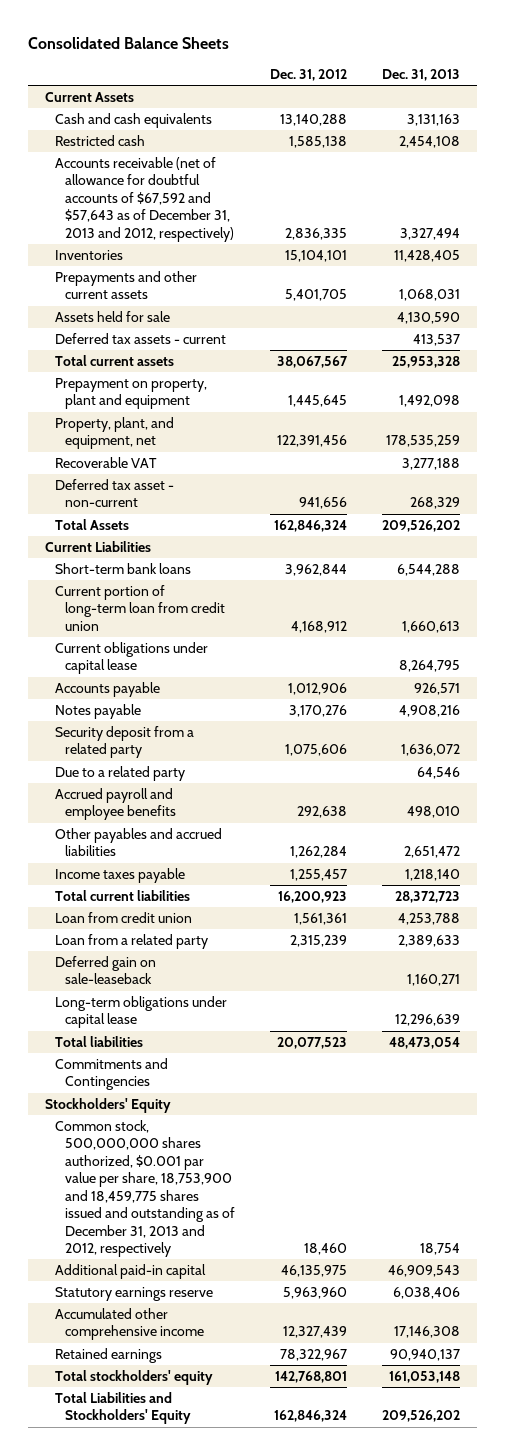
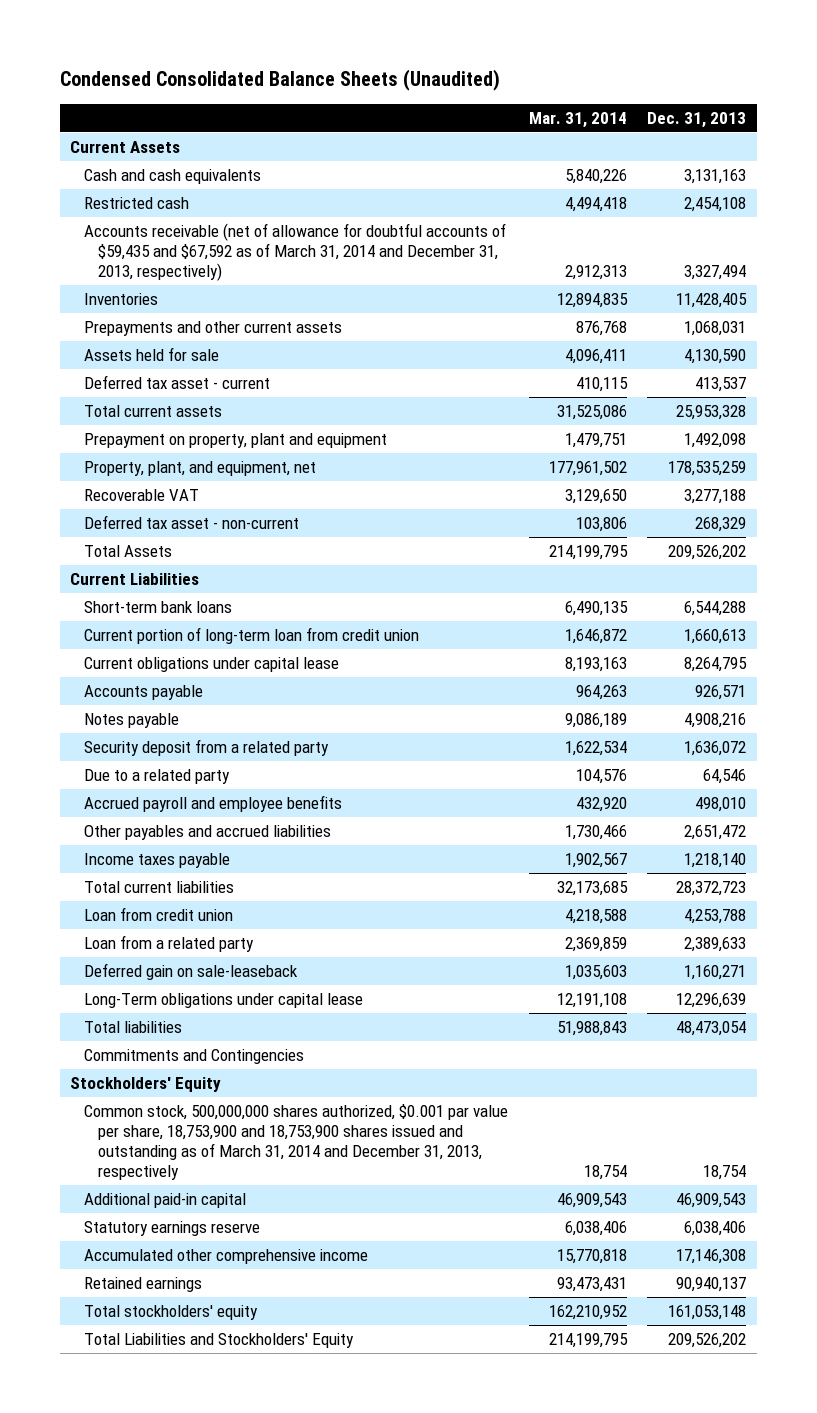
- Consolidated Balance Sheets
+ Condensed Consolidated Balance Sheets (Unaudited)
- | Dec. 31, 2012 | Dec. 31, 2013
+ | Mar. 31, 2014 | Dec. 31, 2013
- Accounts receivable (net of allowance for doubtful accounts of $67,592 and $57,643 as of December 31, 2013 and 2012, respectively) | 2,836,335 | 3,327,494
+ Accounts receivable (net of allowance for doubtful accounts of $59,435 and $67,592 as of March 31, 2014 and December 31, 2013, respectively) | 2,912,313 | 3,327,494
- Deferred tax assets - current | | 413,537
+ Deferred tax asset - current | 410,115 | 413,537
- Long-term obligations under capital lease | | 12,296,639
+ Long-Term obligations under capital lease | 12,191,108 | 12,296,639
- Common stock, 500,000,000 shares authorized, $0.001 par value per share, 18,753,900 and 18,459,775 shares issued and outstanding as of December 31, 2013 and 2012, respectively | 18,460 | 18,754
+ Common stock, 500,000,000 shares authorized, $0.001 par value per share, 18,753,900 and 18,753,900 shares issued and outstanding as of March 31, 2014 and December 31, 2013, respectively | 18,754 | 18,754

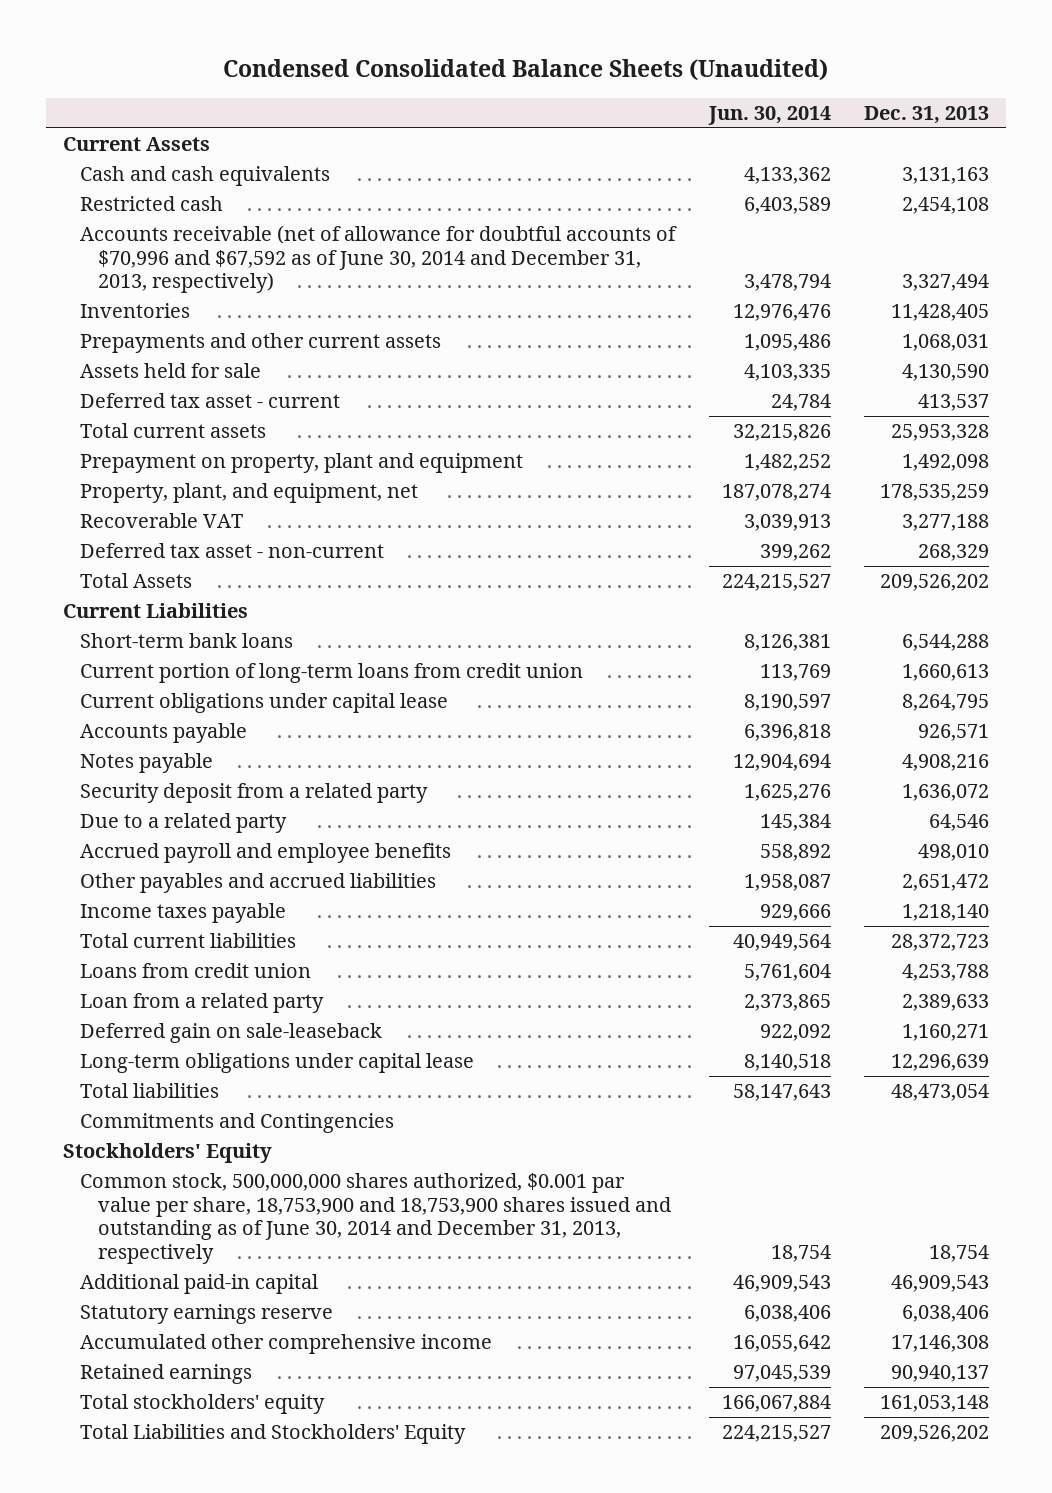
- | Mar. 31, 2014 | Dec. 31, 2013
+ | Jun. 30, 2014 | Dec. 31, 2013
- Accounts receivable (net of allowance for doubtful accounts of $59,435 and $67,592 as of March 31, 2014 and December 31, 2013, respectively) | 2,912,313 | 3,327,494
+ Accounts receivable (net of allowance for doubtful accounts of $70,996 and $67,592 as of June 30, 2014 and December 31, 2013, respectively) | 3,478,794 | 3,327,494
- Current portion of long-term loan from credit union | 1,646,872 | 1,660,613
+ Current portion of long-term loans from credit union | 113,769 | 1,660,613
- Loan from credit union | 4,218,588 | 4,253,788
+ Loans from credit union | 5,761,604 | 4,253,788
- Long-Term obligations under capital lease | 12,191,108 | 12,296,639
+ Long-term obligations under capital lease | 8,140,518 | 12,296,639
- Common stock, 500,000,000 shares authorized, $0.001 par value per share, 18,753,900 and 18,753,900 shares issued and outstanding as of March 31, 2014 and December 31, 2013, respectively | 18,754 | 18,754
+ Common stock, 500,000,000 shares authorized, $0.001 par value per share, 18,753,900 and 18,753,900 shares issued and outstanding as of June 30, 2014 and December 31, 2013, respectively | 18,754 | 18,754

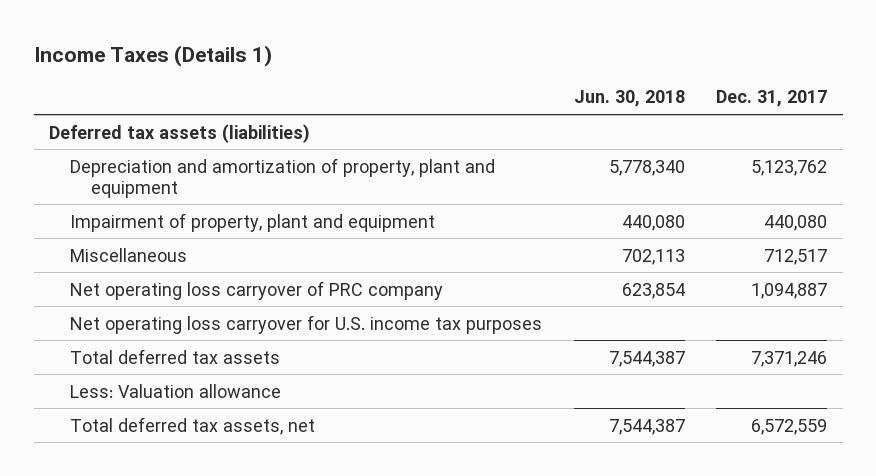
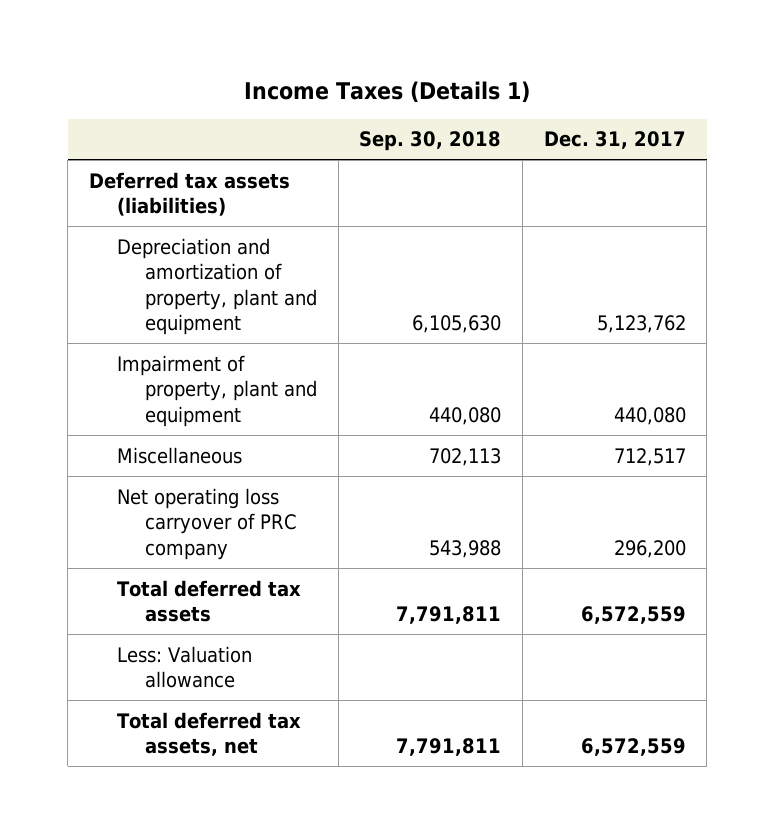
- | Jun. 30, 2018 | Dec. 31, 2017
+ | Sep. 30, 2018 | Dec. 31, 2017
- Net operating loss carryover of PRC company | 623,854 | 1,094,887
- Net operating loss carryover for U.S. income tax purposes
- Total deferred tax assets | 7,544,387 | 7,371,246
+ Net operating loss carryover of PRC company | 543,988 | 296,200
+ Total deferred tax assets | 7,791,811 | 6,572,559

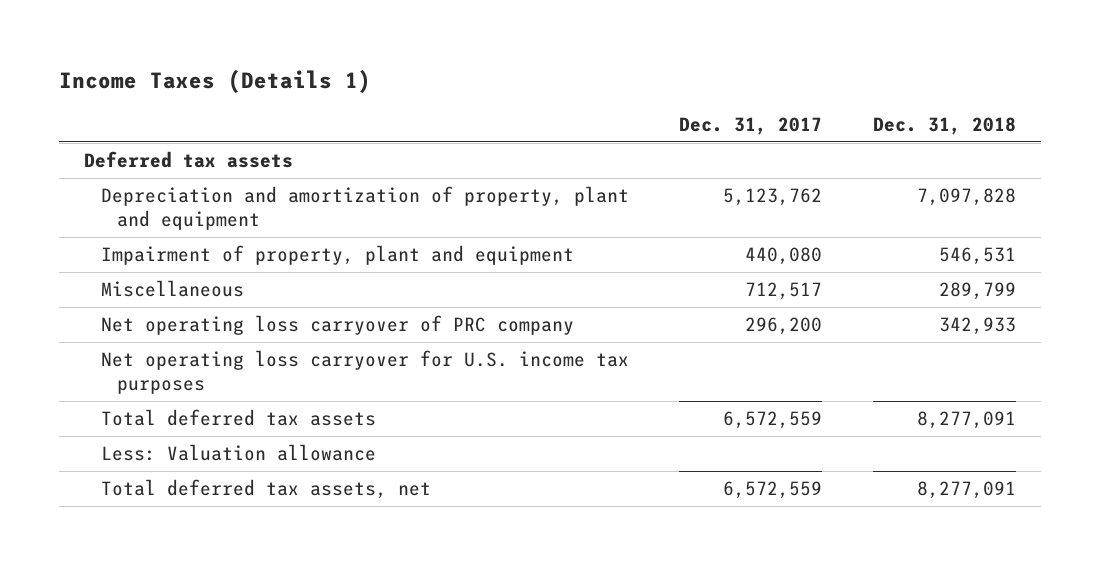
- | Sep. 30, 2018 | Dec. 31, 2017
+ | Dec. 31, 2017 | Dec. 31, 2018
- Deferred tax assets (liabilities)
+ Deferred tax assets
+ Net operating loss carryover for U.S. income tax purposes

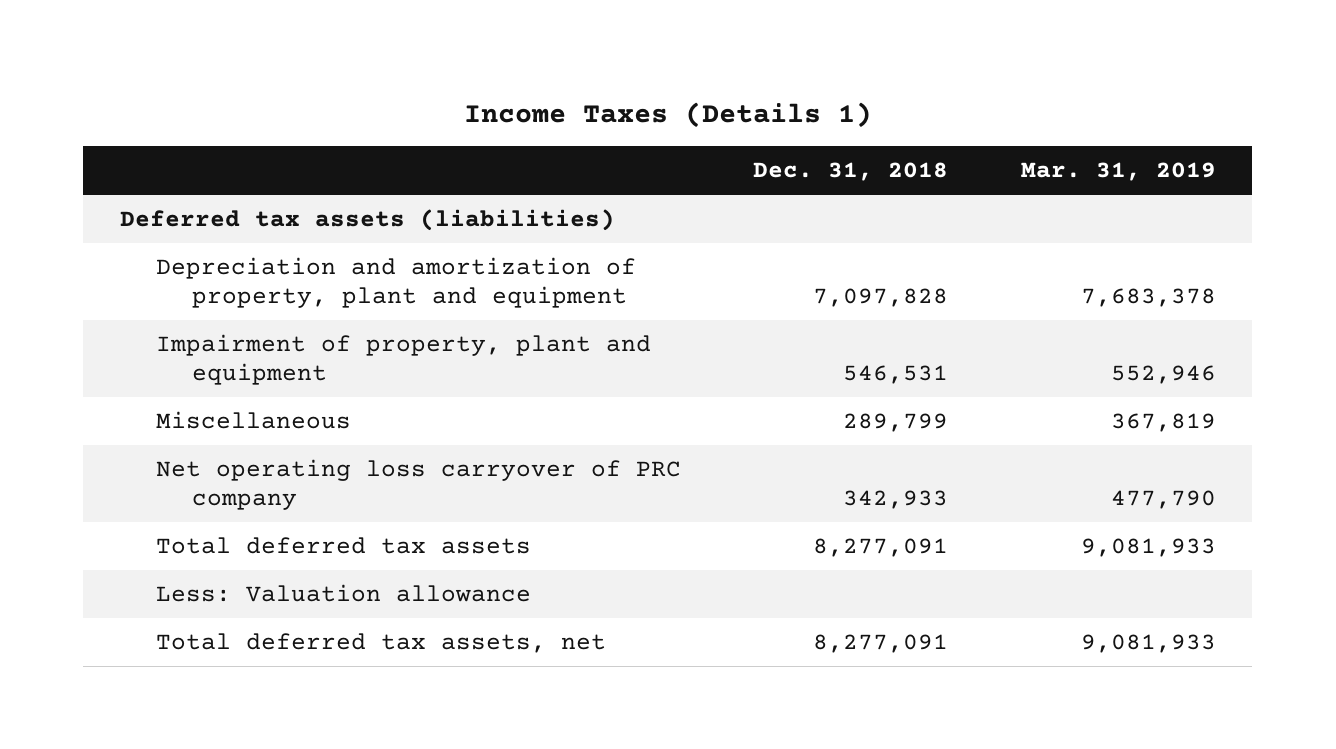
- | Dec. 31, 2017 | Dec. 31, 2018
+ | Dec. 31, 2018 | Mar. 31, 2019
- Deferred tax assets
+ Deferred tax assets (liabilities)
- Net operating loss carryover for U.S. income tax purposes

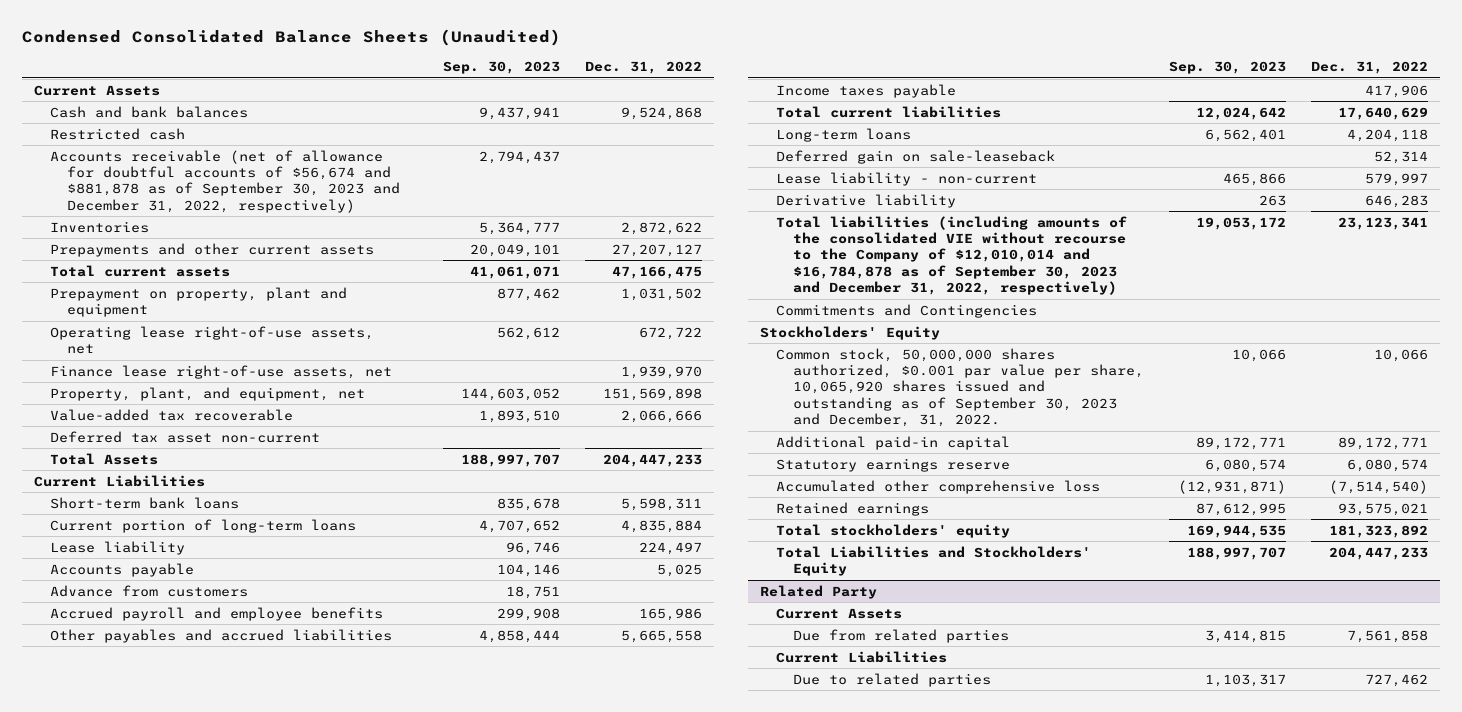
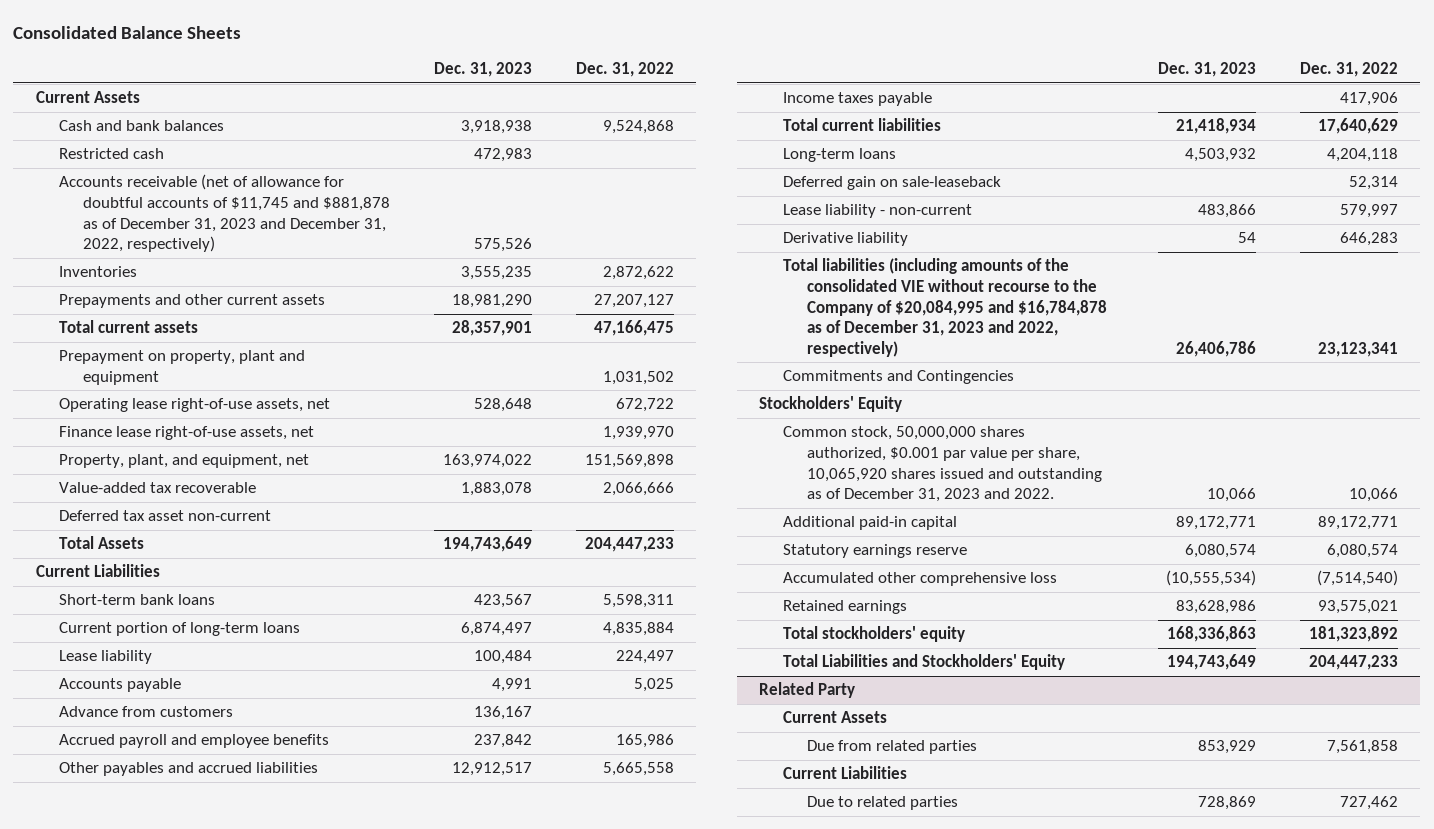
- Condensed Consolidated Balance Sheets (Unaudited)
+ Consolidated Balance Sheets
- | Sep. 30, 2023 | Dec. 31, 2022
+ | Dec. 31, 2023 | Dec. 31, 2022
- Accounts receivable (net of allowance for doubtful accounts of $56,674 and $881,878 as of September 30, 2023 and December 31, 2022, respectively) | 2,794,437 |
+ Accounts receivable (net of allowance for doubtful accounts of $11,745 and $881,878 as of December 31, 2023 and December 31, 2022, respectively) | 575,526 |
- Total liabilities (including amounts of the consolidated VIE without recourse to the Company of $12,010,014 and $16,784,878 as of September 30, 2023 and December 31, 2022, respectively) | 19,053,172 | 23,123,341
+ Total liabilities (including amounts of the consolidated VIE without recourse to the Company of $20,084,995 and $16,784,878 as of December 31, 2023 and 2022, respectively) | 26,406,786 | 23,123,341
- Common stock, 50,000,000 shares authorized, $0.001 par value per share, 10,065,920 shares issued and outstanding as of September 30, 2023 and December, 31, 2022. | 10,066 | 10,066
+ Common stock, 50,000,000 shares authorized, $0.001 par value per share, 10,065,920 shares issued and outstanding as of December 31, 2023 and 2022. | 10,066 | 10,066

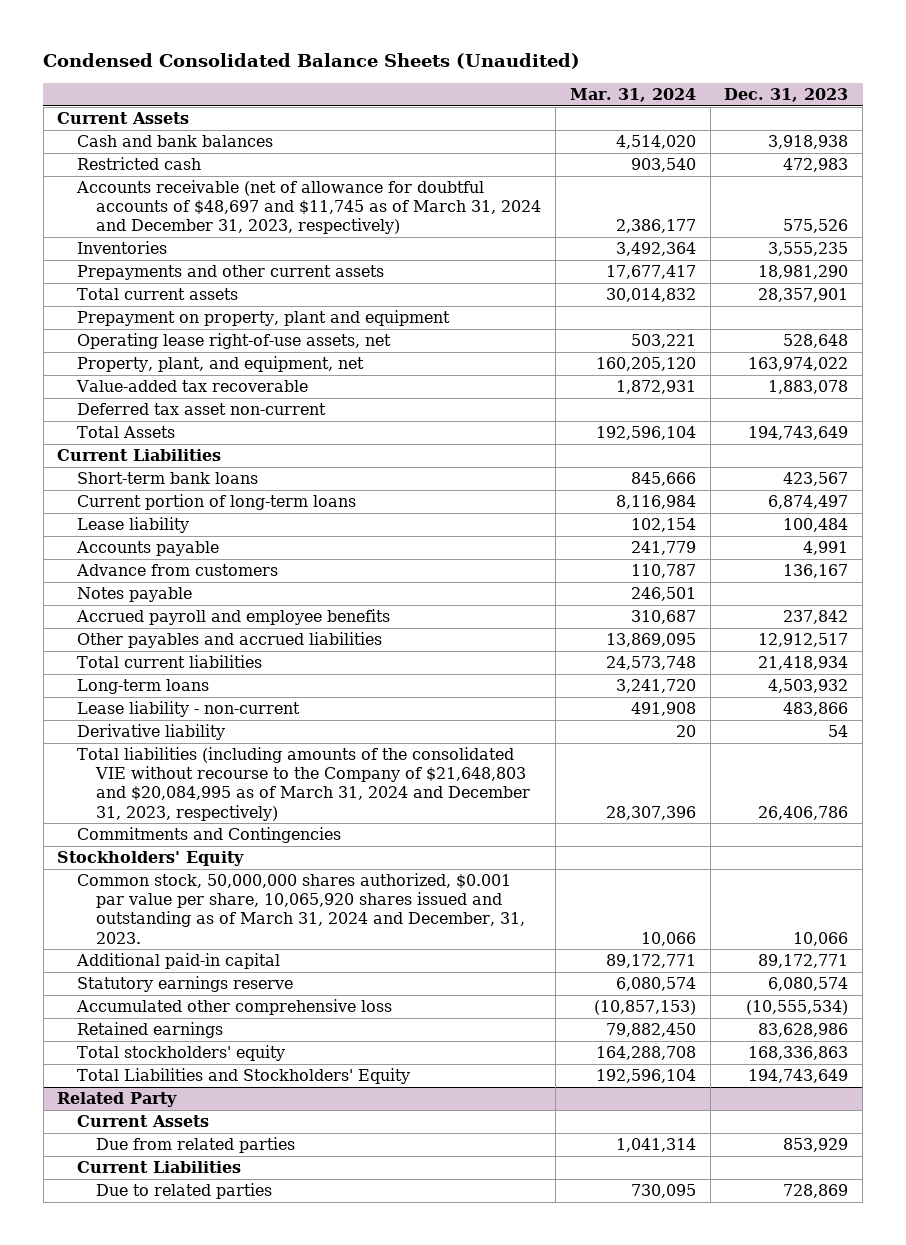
- Consolidated Balance Sheets
+ Condensed Consolidated Balance Sheets (Unaudited)
- | Dec. 31, 2023 | Dec. 31, 2022
+ | Mar. 31, 2024 | Dec. 31, 2023
- Accounts receivable (net of allowance for doubtful accounts of $11,745 and $881,878 as of December 31, 2023 and December 31, 2022, respectively) | 575,526 |
+ Accounts receivable (net of allowance for doubtful accounts of $48,697 and $11,745 as of March 31, 2024 and December 31, 2023, respectively) | 2,386,177 | 575,526
- Finance lease right-of-use assets, net | | 1,939,970
+ Notes payable | 246,501 |
- Income taxes payable | | 417,906
- Deferred gain on sale-leaseback | | 52,314
- Total liabilities (including amounts of the consolidated VIE without recourse to the Company of $20,084,995 and $16,784,878 as of December 31, 2023 and 2022, respectively) | 26,406,786 | 23,123,341
+ Total liabilities (including amounts of the consolidated VIE without recourse to the Company of $21,648,803 and $20,084,995 as of March 31, 2024 and December 31, 2023, respectively) | 28,307,396 | 26,406,786
- Common stock, 50,000,000 shares authorized, $0.001 par value per share, 10,065,920 shares issued and outstanding as of December 31, 2023 and 2022. | 10,066 | 10,066
+ Common stock, 50,000,000 shares authorized, $0.001 par value per share, 10,065,920 shares issued and outstanding as of March 31, 2024 and December, 31, 2023. | 10,066 | 10,066

